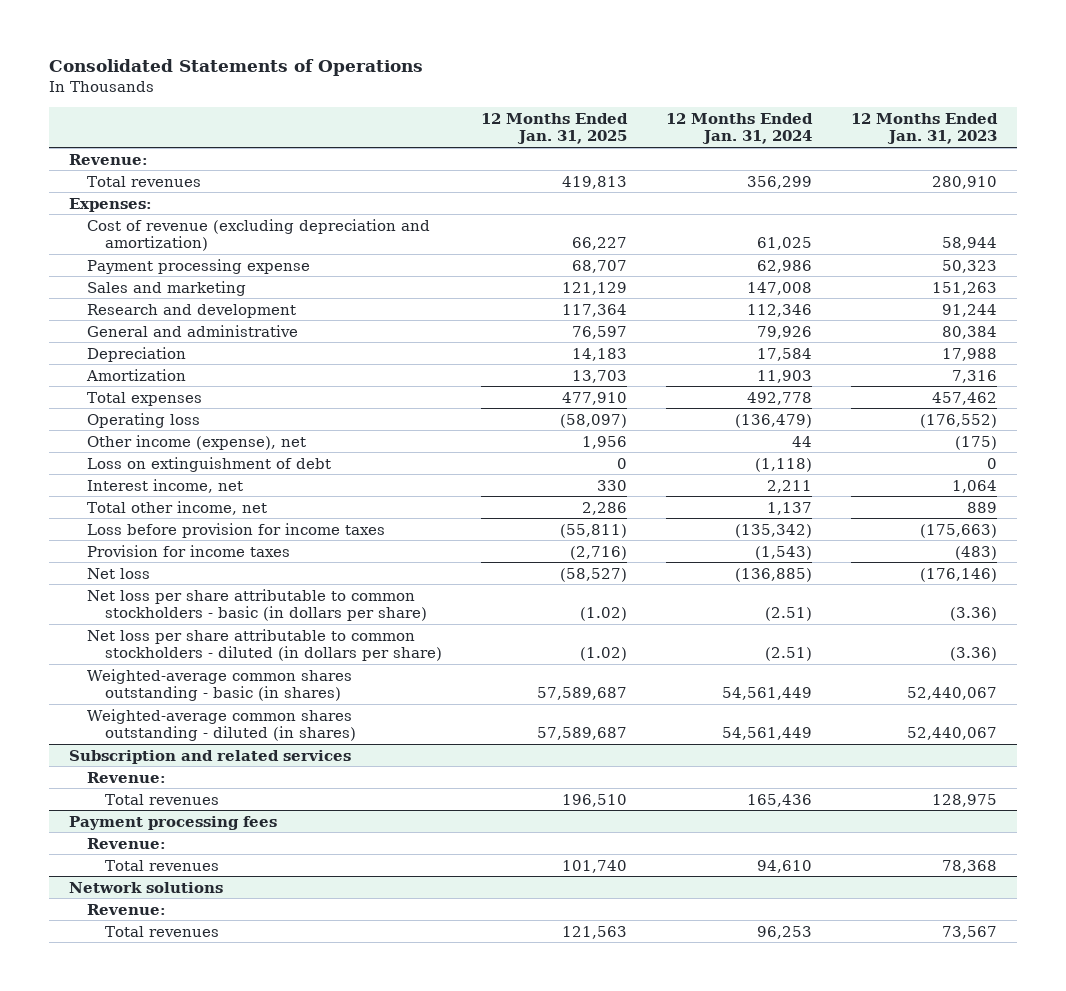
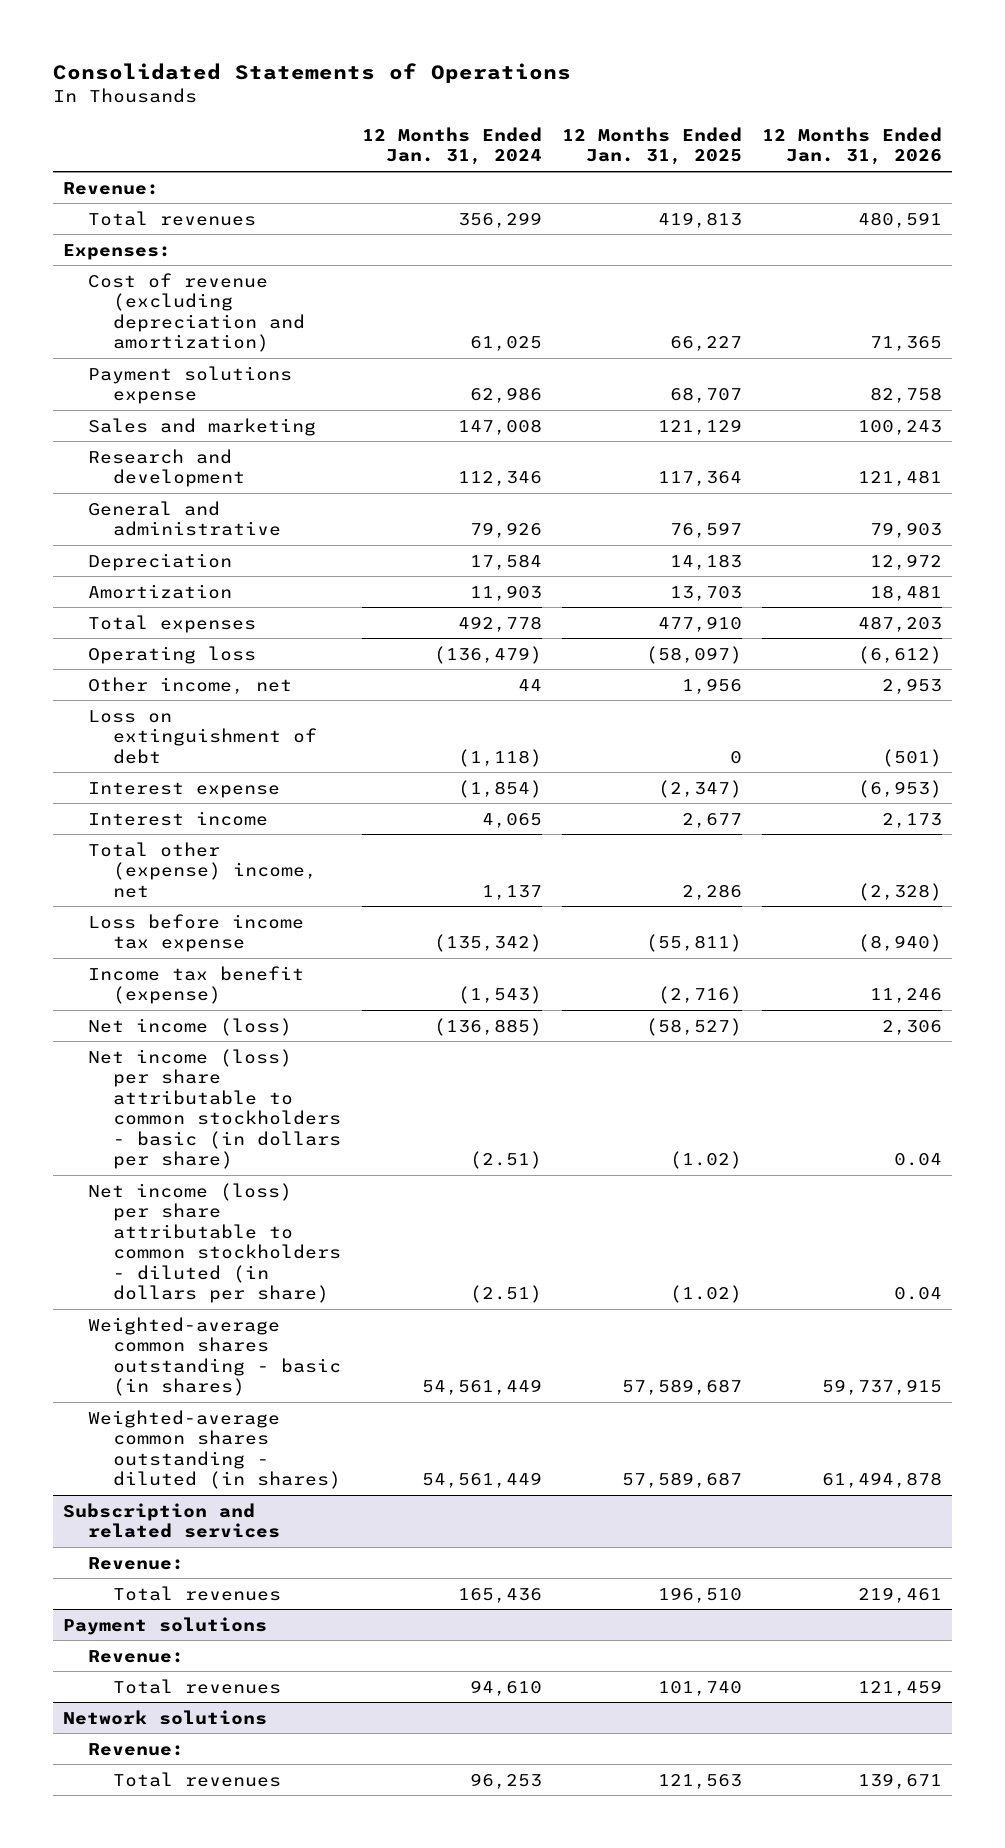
- | 12 Months Ended Jan. 31, 2025 | 12 Months Ended Jan. 31, 2024 | 12 Months Ended Jan. 31, 2023
+ | 12 Months Ended Jan. 31, 2024 | 12 Months Ended Jan. 31, 2025 | 12 Months Ended Jan. 31, 2026
- Payment processing expense | 68,707 | 62,986 | 50,323
+ Payment solutions expense | 62,986 | 68,707 | 82,758
- Other income (expense), net | 1,956 | 44 | (175)
+ Other income, net | 44 | 1,956 | 2,953
- Interest income, net | 330 | 2,211 | 1,064
- Total other income, net | 2,286 | 1,137 | 889
- Loss before provision for income taxes | (55,811) | (135,342) | (175,663)
- Provision for income taxes | (2,716) | (1,543) | (483)
- Net loss | (58,527) | (136,885) | (176,146)
- Net loss per share attributable to common stockholders - basic (in dollars per share) | (1.02) | (2.51) | (3.36)
- Net loss per share attributable to common stockholders - diluted (in dollars per share) | (1.02) | (2.51) | (3.36)
+ Interest expense | (1,854) | (2,347) | (6,953)
+ Interest income | 4,065 | 2,677 | 2,173
+ Total other (expense) income, net | 1,137 | 2,286 | (2,328)
+ Loss before income tax expense | (135,342) | (55,811) | (8,940)
+ Income tax benefit (expense) | (1,543) | (2,716) | 11,246
+ Net income (loss) | (136,885) | (58,527) | 2,306
+ Net income (loss) per share attributable to common stockholders - basic (in dollars per share) | (2.51) | (1.02) | 0.04
+ Net income (loss) per share attributable to common stockholders - diluted (in dollars per share) | (2.51) | (1.02) | 0.04
- Payment processing fees
+ Payment solutions

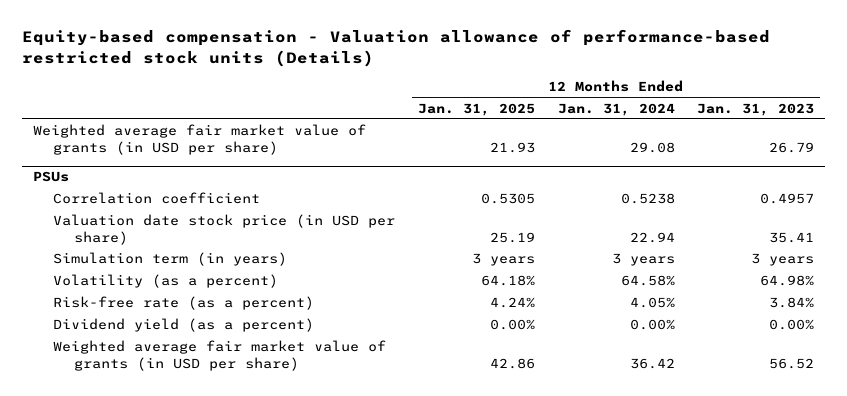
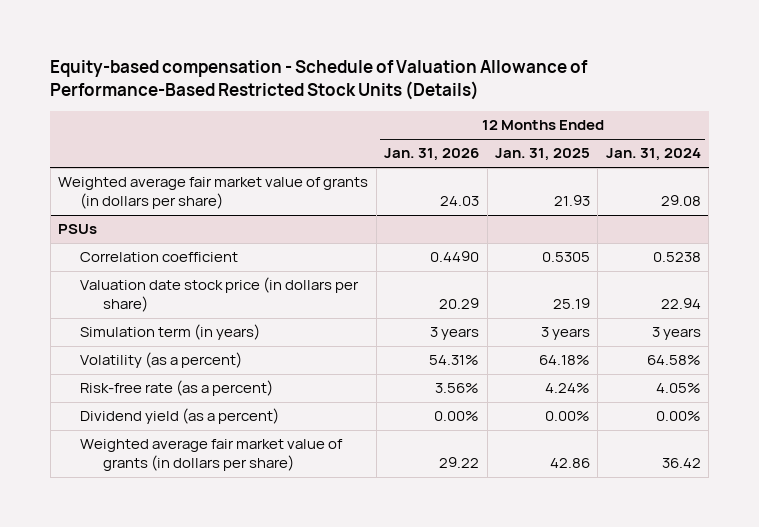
- Equity-based compensation - Valuation allowance of performance-based restricted stock units (Details)
+ Equity-based compensation - Schedule of Valuation Allowance of Performance-Based Restricted Stock Units (Details)
- | 12 Months Ended Jan. 31, 2025 | 12 Months Ended Jan. 31, 2024 | 12 Months Ended Jan. 31, 2023
+ | 12 Months Ended Jan. 31, 2026 | 12 Months Ended Jan. 31, 2025 | 12 Months Ended Jan. 31, 2024
- Weighted average fair market value of grants (in USD per share) | 21.93 | 29.08 | 26.79
+ Weighted average fair market value of grants (in dollars per share) | 24.03 | 21.93 | 29.08
@ PSUs
- Valuation date stock price (in USD per share) | 25.19 | 22.94 | 35.41
+ Valuation date stock price (in dollars per share) | 20.29 | 25.19 | 22.94
- Weighted average fair market value of grants (in USD per share) | 42.86 | 36.42 | 56.52
+ Weighted average fair market value of grants (in dollars per share) | 29.22 | 42.86 | 36.42

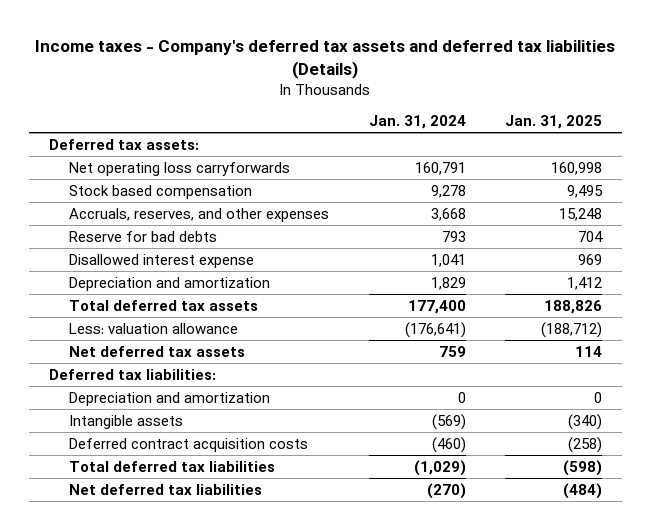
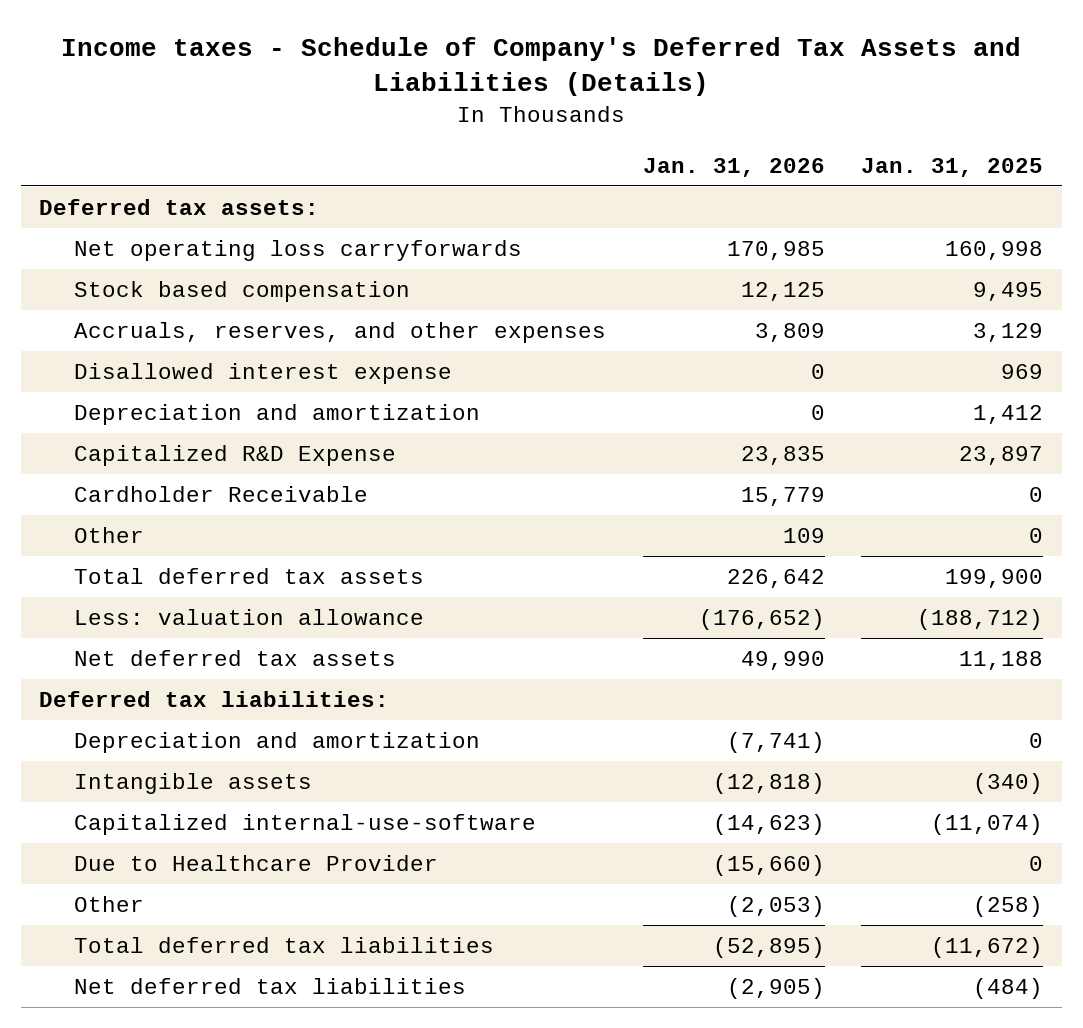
- Income taxes - Company's deferred tax assets and deferred tax liabilities (Details)
+ Income taxes - Schedule of Company's Deferred Tax Assets and Liabilities (Details)
- | Jan. 31, 2024 | Jan. 31, 2025
+ | Jan. 31, 2026 | Jan. 31, 2025
- Accruals, reserves, and other expenses | 3,668 | 15,248
- Reserve for bad debts | 793 | 704
+ Accruals, reserves, and other expenses | 3,809 | 3,129
- Total deferred tax assets | 177,400 | 188,826
+ Capitalized R&D Expense | 23,835 | 23,897
+ Cardholder Receivable | 15,779 | 0
+ Other | 109 | 0
+ Total deferred tax assets | 226,642 | 199,900
- Net deferred tax assets | 759 | 114
+ Net deferred tax assets | 49,990 | 11,188
- Deferred contract acquisition costs | (460) | (258)
- Total deferred tax liabilities | (1,029) | (598)
+ Capitalized internal-use-software | (14,623) | (11,074)
+ Due to Healthcare Provider | (15,660) | 0
+ Other | (2,053) | (258)
+ Total deferred tax liabilities | (52,895) | (11,672)

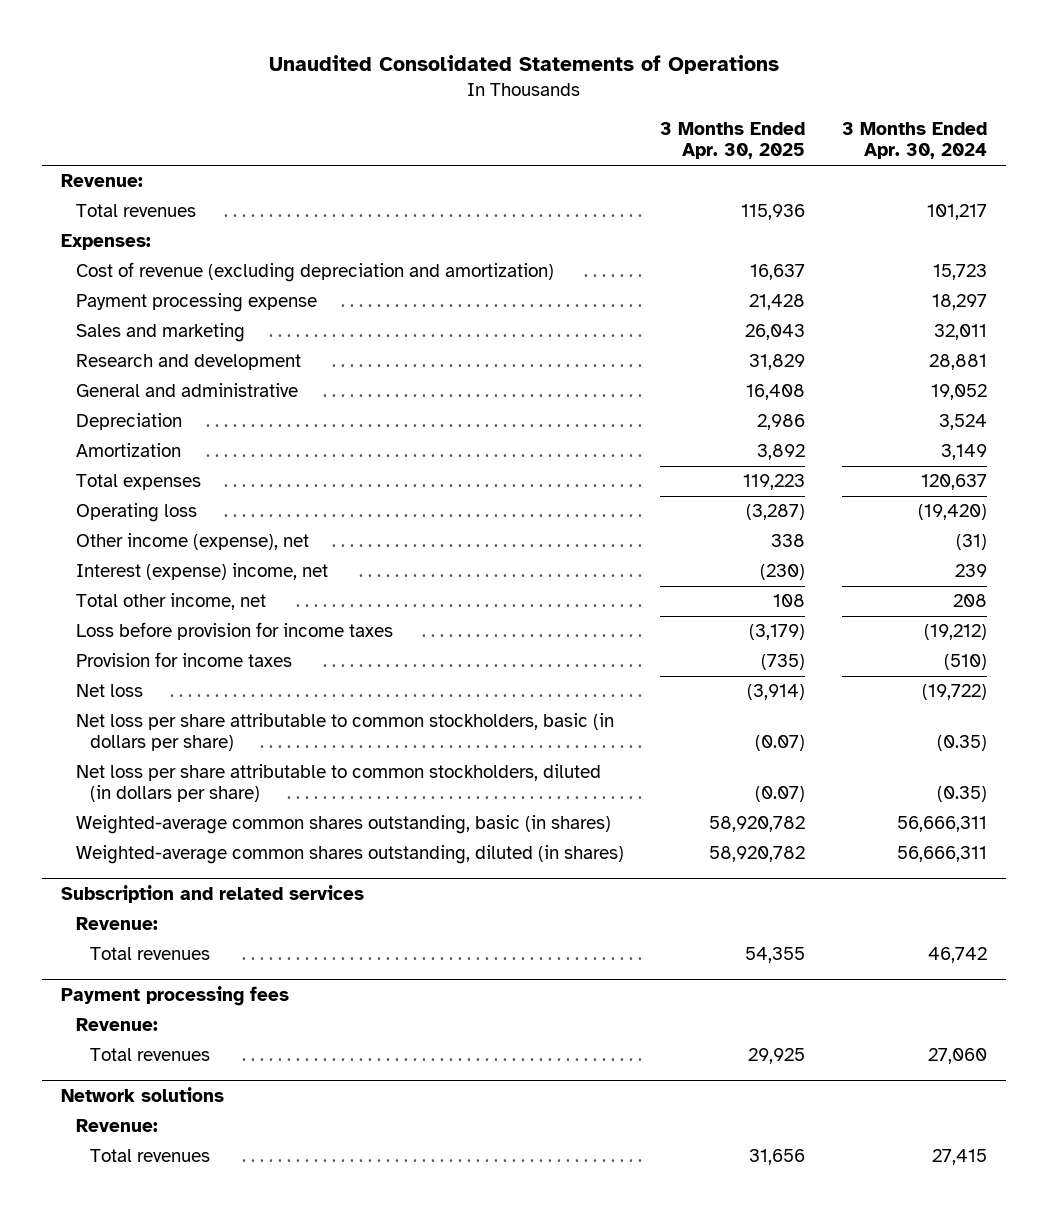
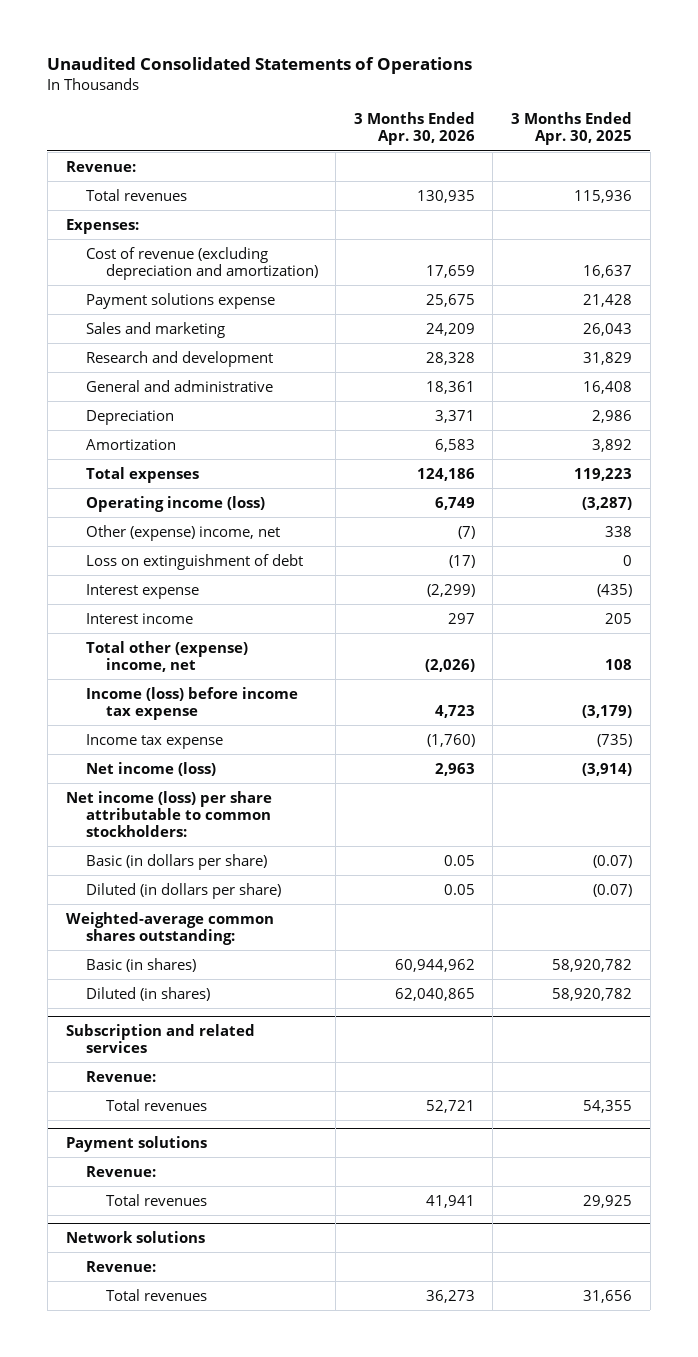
- | 3 Months Ended Apr. 30, 2025 | 3 Months Ended Apr. 30, 2024
+ | 3 Months Ended Apr. 30, 2026 | 3 Months Ended Apr. 30, 2025
- Payment processing expense | 21,428 | 18,297
+ Payment solutions expense | 25,675 | 21,428
- Operating loss | (3,287) | (19,420)
- Other income (expense), net | 338 | (31)
- Interest (expense) income, net | (230) | 239
- Total other income, net | 108 | 208
- Loss before provision for income taxes | (3,179) | (19,212)
- Provision for income taxes | (735) | (510)
- Net loss | (3,914) | (19,722)
- Net loss per share attributable to common stockholders, basic (in dollars per share) | (0.07) | (0.35)
- Net loss per share attributable to common stockholders, diluted (in dollars per share) | (0.07) | (0.35)
- Weighted-average common shares outstanding, basic (in shares) | 58,920,782 | 56,666,311
- Weighted-average common shares outstanding, diluted (in shares) | 58,920,782 | 56,666,311
+ Operating income (loss) | 6,749 | (3,287)
+ Other (expense) income, net | (7) | 338
+ Loss on extinguishment of debt | (17) | 0
+ Interest expense | (2,299) | (435)
+ Interest income | 297 | 205
+ Total other (expense) income, net | (2,026) | 108
+ Income (loss) before income tax expense | 4,723 | (3,179)
+ Income tax expense | (1,760) | (735)
+ Net income (loss) | 2,963 | (3,914)
+ Net income (loss) per share attributable to common stockholders:
+ Basic (in dollars per share) | 0.05 | (0.07)
+ Diluted (in dollars per share) | 0.05 | (0.07)
+ Weighted-average common shares outstanding:
+ Basic (in shares) | 60,944,962 | 58,920,782
+ Diluted (in shares) | 62,040,865 | 58,920,782
- Payment processing fees
+ Payment solutions

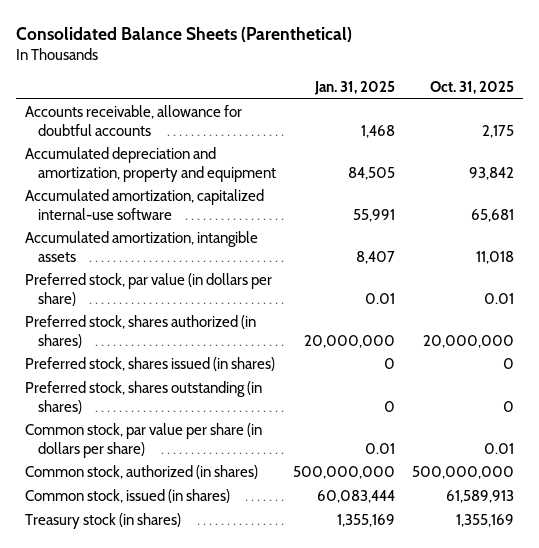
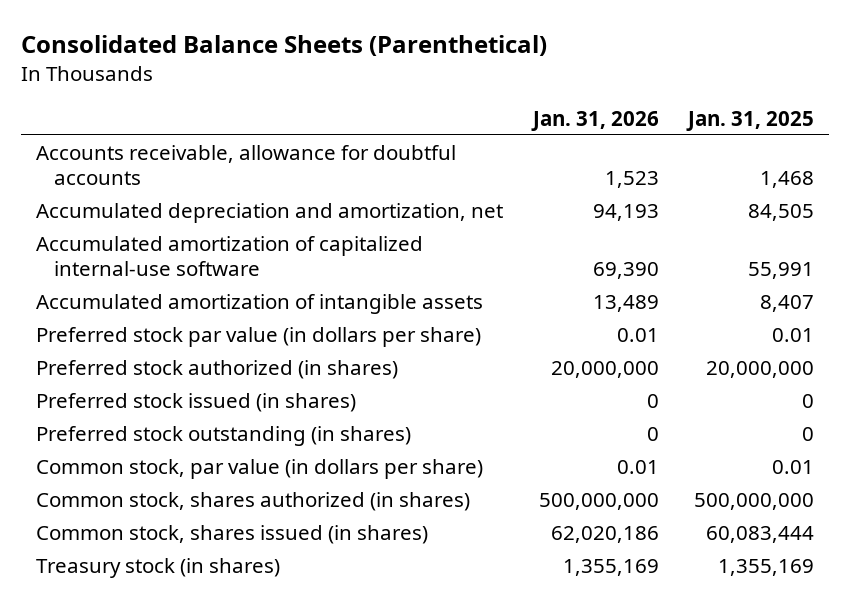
- | Jan. 31, 2025 | Oct. 31, 2025
+ | Jan. 31, 2026 | Jan. 31, 2025
- Accumulated depreciation and amortization, property and equipment | 84,505 | 93,842
- Accumulated amortization, capitalized internal-use software | 55,991 | 65,681
- Accumulated amortization, intangible assets | 8,407 | 11,018
- Preferred stock, par value (in dollars per share) | 0.01 | 0.01
- Preferred stock, shares authorized (in shares) | 20,000,000 | 20,000,000
- Preferred stock, shares issued (in shares) | 0 | 0
- Preferred stock, shares outstanding (in shares) | 0 | 0
- Common stock, par value per share (in dollars per share) | 0.01 | 0.01
- Common stock, authorized (in shares) | 500,000,000 | 500,000,000
- Common stock, issued (in shares) | 60,083,444 | 61,589,913
+ Accumulated depreciation and amortization, net | 94,193 | 84,505
+ Accumulated amortization of capitalized internal-use software | 69,390 | 55,991
+ Accumulated amortization of intangible assets | 13,489 | 8,407
+ Preferred stock par value (in dollars per share) | 0.01 | 0.01
+ Preferred stock authorized (in shares) | 20,000,000 | 20,000,000
+ Preferred stock issued (in shares) | 0 | 0
+ Preferred stock outstanding (in shares) | 0 | 0
+ Common stock, par value (in dollars per share) | 0.01 | 0.01
+ Common stock, shares authorized (in shares) | 500,000,000 | 500,000,000
+ Common stock, shares issued (in shares) | 62,020,186 | 60,083,444

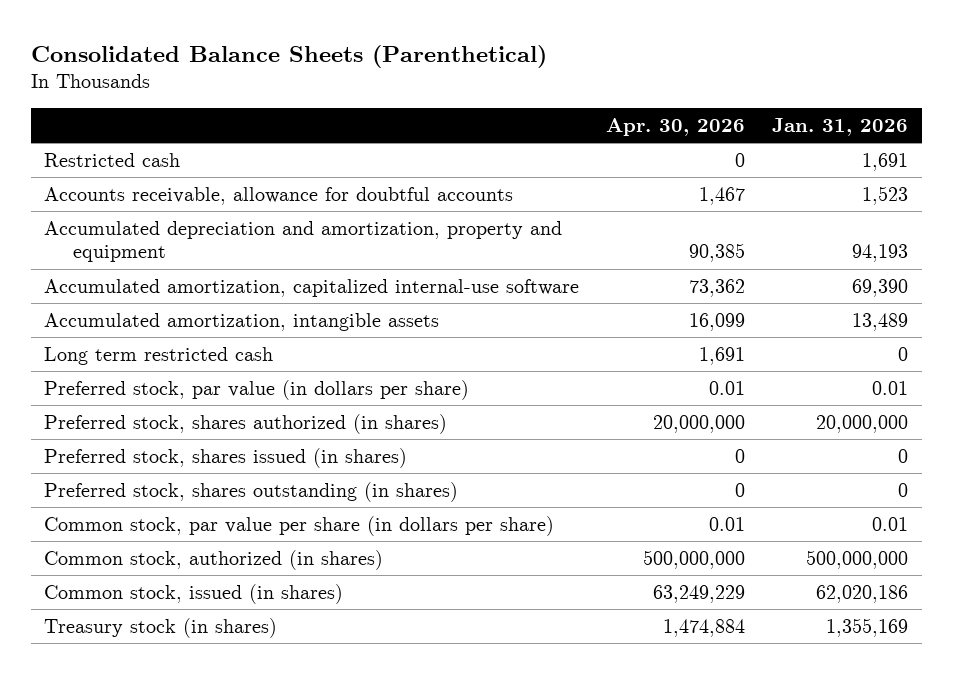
- | Jan. 31, 2026 | Jan. 31, 2025
+ | Apr. 30, 2026 | Jan. 31, 2026
+ Restricted cash | 0 | 1,691
- Accumulated depreciation and amortization, net | 94,193 | 84,505
- Accumulated amortization of capitalized internal-use software | 69,390 | 55,991
- Accumulated amortization of intangible assets | 13,489 | 8,407
- Preferred stock par value (in dollars per share) | 0.01 | 0.01
- Preferred stock authorized (in shares) | 20,000,000 | 20,000,000
- Preferred stock issued (in shares) | 0 | 0
- Preferred stock outstanding (in shares) | 0 | 0
- Common stock, par value (in dollars per share) | 0.01 | 0.01
- Common stock, shares authorized (in shares) | 500,000,000 | 500,000,000
- Common stock, shares issued (in shares) | 62,020,186 | 60,083,444
+ Accumulated depreciation and amortization, property and equipment | 90,385 | 94,193
+ Accumulated amortization, capitalized internal-use software | 73,362 | 69,390
+ Accumulated amortization, intangible assets | 16,099 | 13,489
+ Long term restricted cash | 1,691 | 0
+ Preferred stock, par value (in dollars per share) | 0.01 | 0.01
+ Preferred stock, shares authorized (in shares) | 20,000,000 | 20,000,000
+ Preferred stock, shares issued (in shares) | 0 | 0
+ Preferred stock, shares outstanding (in shares) | 0 | 0
+ Common stock, par value per share (in dollars per share) | 0.01 | 0.01
+ Common stock, authorized (in shares) | 500,000,000 | 500,000,000
+ Common stock, issued (in shares) | 63,249,229 | 62,020,186

